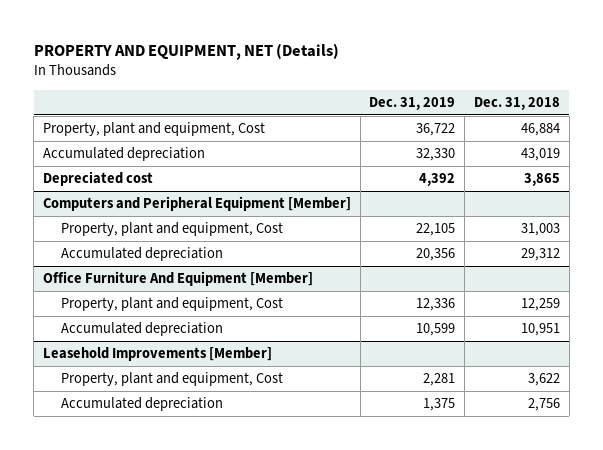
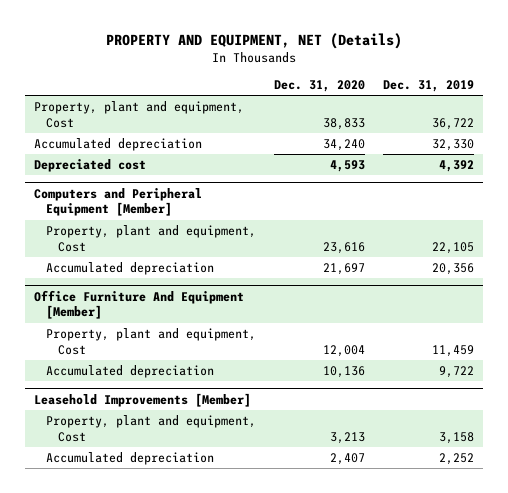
- | Dec. 31, 2019 | Dec. 31, 2018
+ | Dec. 31, 2020 | Dec. 31, 2019
@ Office Furniture And Equipment [Member]
- Property, plant and equipment, Cost | 12,336 | 12,259
- Accumulated depreciation | 10,599 | 10,951
+ Property, plant and equipment, Cost | 12,004 | 11,459
+ Accumulated depreciation | 10,136 | 9,722
@ Leasehold Improvements [Member]
- Property, plant and equipment, Cost | 2,281 | 3,622
- Accumulated depreciation | 1,375 | 2,756
+ Property, plant and equipment, Cost | 3,213 | 3,158
+ Accumulated depreciation | 2,407 | 2,252

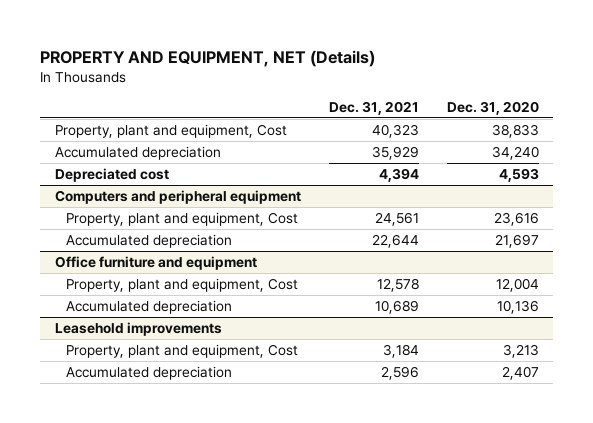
- | Dec. 31, 2020 | Dec. 31, 2019
+ | Dec. 31, 2021 | Dec. 31, 2020
- Computers and Peripheral Equipment [Member]
+ Computers and peripheral equipment
- Office Furniture And Equipment [Member]
+ Office furniture and equipment
- Leasehold Improvements [Member]
+ Leasehold improvements

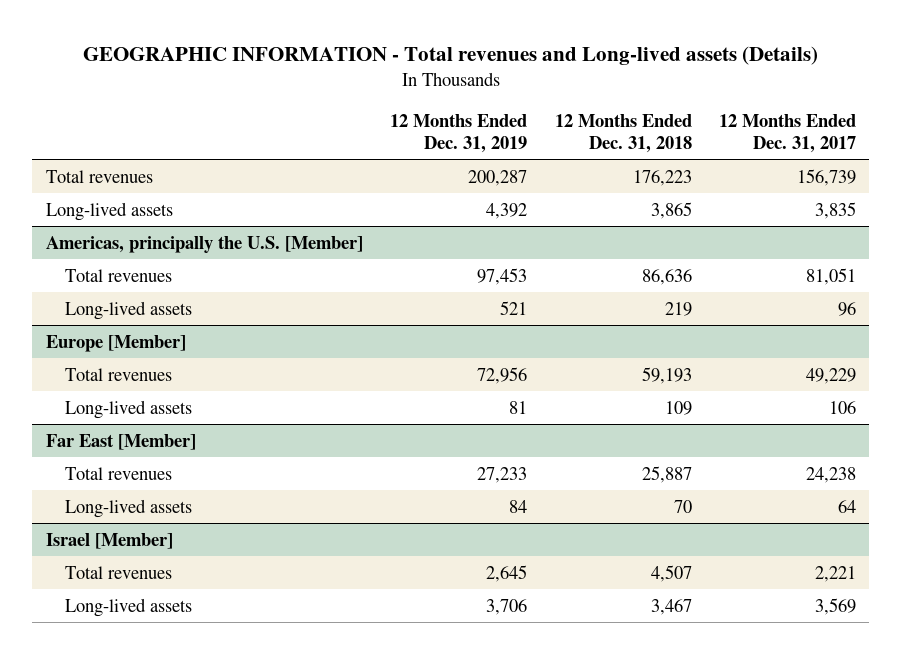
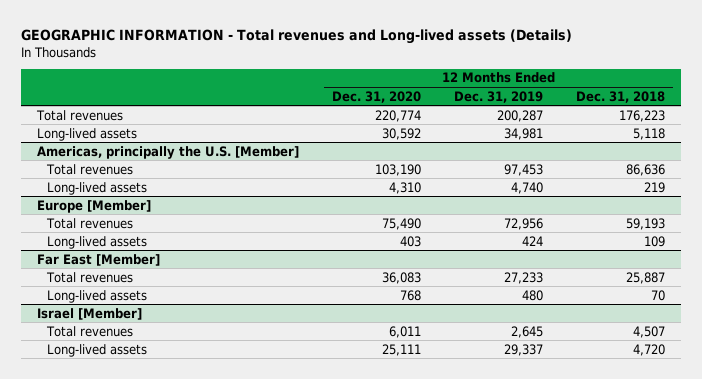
- | 12 Months Ended Dec. 31, 2019 | 12 Months Ended Dec. 31, 2018 | 12 Months Ended Dec. 31, 2017
+ | 12 Months Ended Dec. 31, 2020 | 12 Months Ended Dec. 31, 2019 | 12 Months Ended Dec. 31, 2018
- Long-lived assets | 4,392 | 3,865 | 3,835
+ Long-lived assets | 30,592 | 34,981 | 5,118
@ Americas, principally the U.S. [Member]
- Long-lived assets | 521 | 219 | 96
+ Long-lived assets | 4,310 | 4,740 | 219
@ Europe [Member]
- Long-lived assets | 81 | 109 | 106
+ Long-lived assets | 403 | 424 | 109
@ Far East [Member]
- Long-lived assets | 84 | 70 | 64
+ Long-lived assets | 768 | 480 | 70
@ Israel [Member]
- Long-lived assets | 3,706 | 3,467 | 3,569
+ Long-lived assets | 25,111 | 29,337 | 4,720

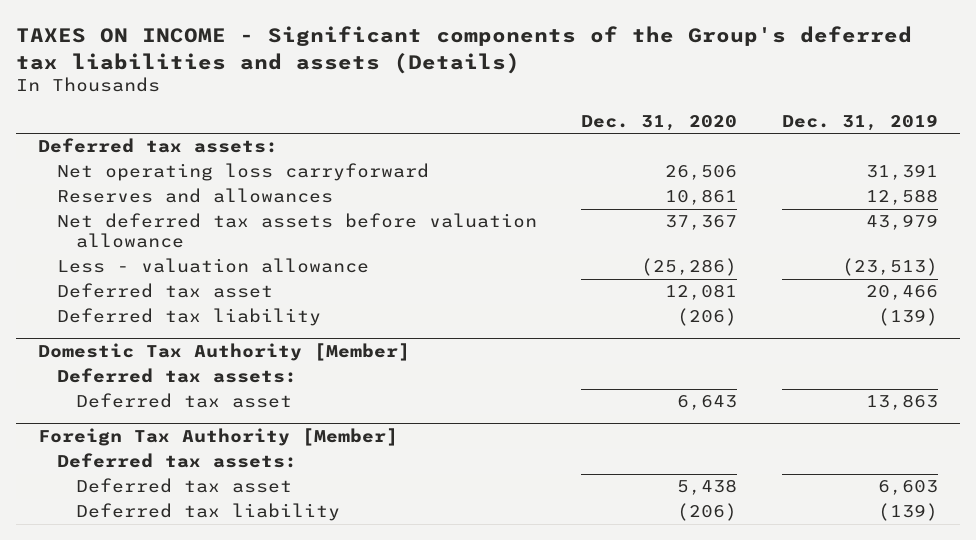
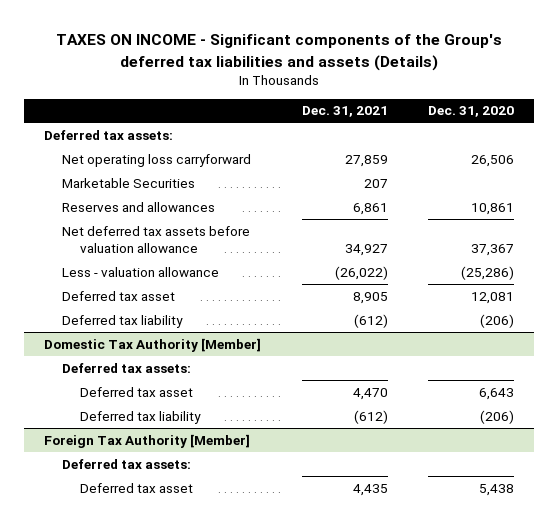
- | Dec. 31, 2020 | Dec. 31, 2019
+ | Dec. 31, 2021 | Dec. 31, 2020
+ Marketable Securities | 207 |
@ Domestic Tax Authority [Member]
+ Deferred tax liability | (612) | (206)
@ Foreign Tax Authority [Member]
- Deferred tax liability | (206) | (139)

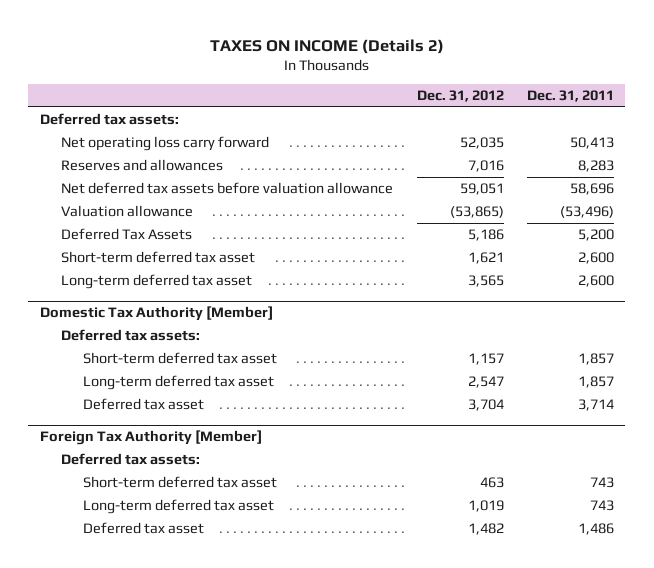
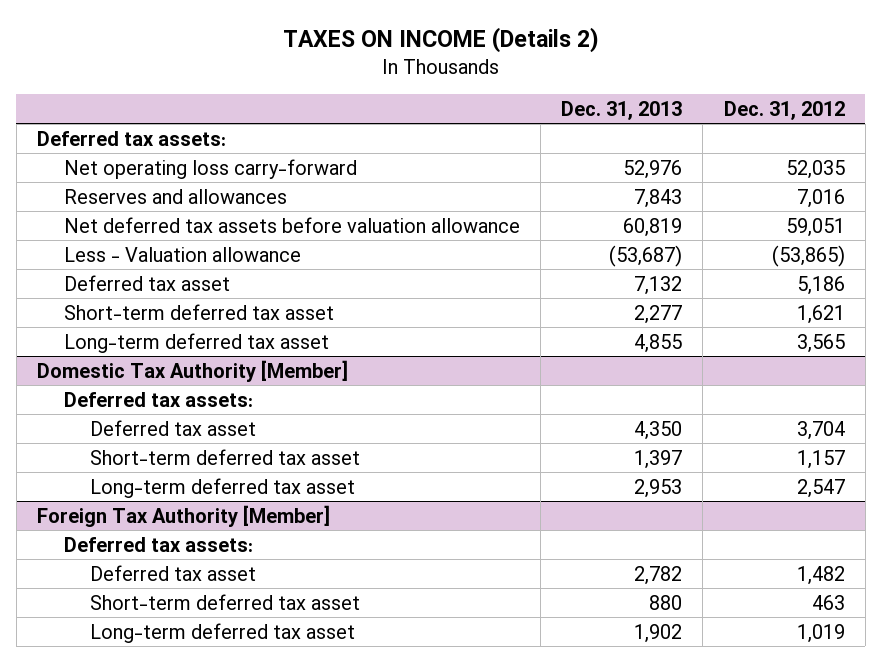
- | Dec. 31, 2012 | Dec. 31, 2011
+ | Dec. 31, 2013 | Dec. 31, 2012
- Net operating loss carry forward | 52,035 | 50,413
+ Net operating loss carry-forward | 52,976 | 52,035
- Valuation allowance | (53,865) | (53,496)
- Deferred Tax Assets | 5,186 | 5,200
+ Less - Valuation allowance | (53,687) | (53,865)
+ Deferred tax asset | 7,132 | 5,186
@ Domestic Tax Authority [Member]
moved up: Deferred tax asset | 4,350 | 3,704
@ Foreign Tax Authority [Member]
moved up: Deferred tax asset | 2,782 | 1,482

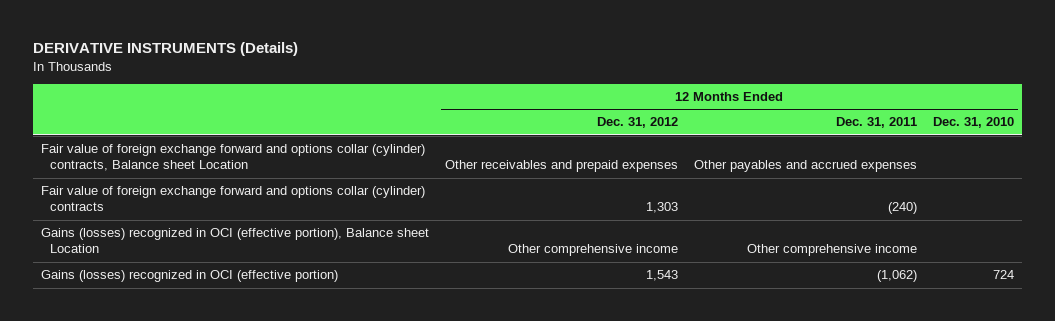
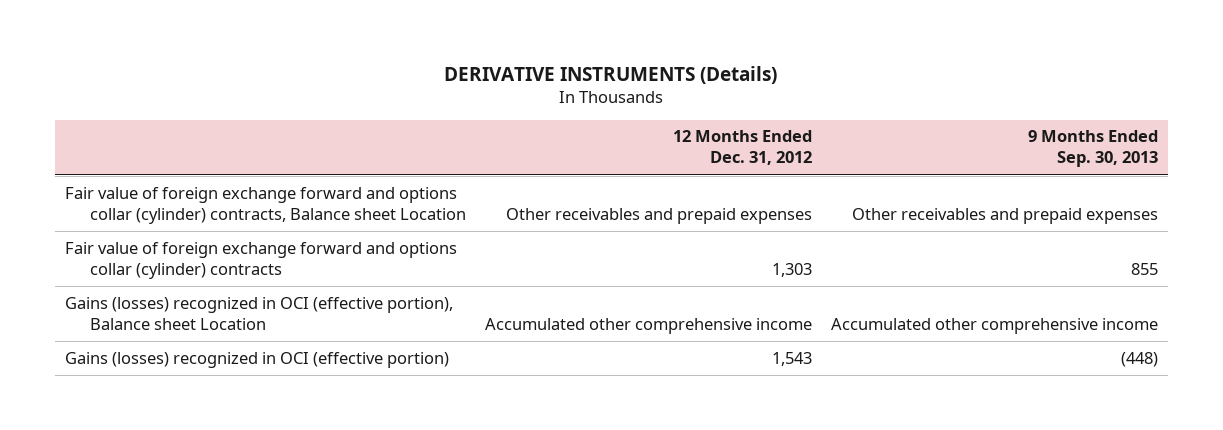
- | 12 Months Ended Dec. 31, 2012 | 12 Months Ended Dec. 31, 2011 | 12 Months Ended Dec. 31, 2010
+ | 12 Months Ended Dec. 31, 2012 | 9 Months Ended Sep. 30, 2013
- Gains (losses) recognized in OCI (effective portion), Balance sheet Location | Other comprehensive income | Other comprehensive income |
+ Gains (losses) recognized in OCI (effective portion), Balance sheet Location | Accumulated other comprehensive income | Accumulated other comprehensive income

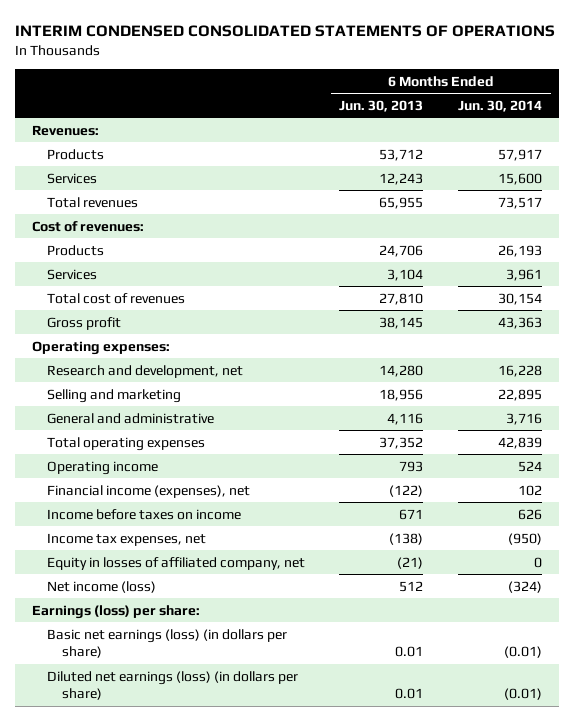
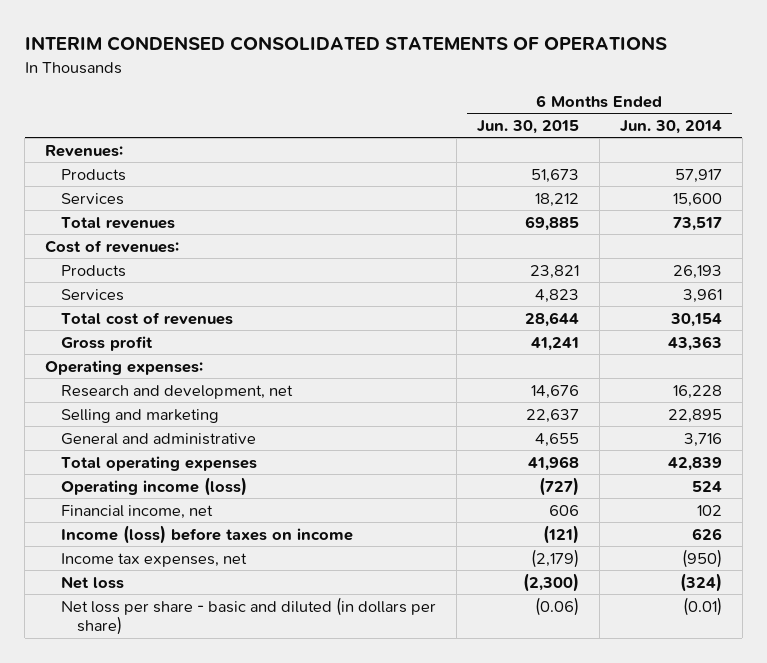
- | 6 Months Ended Jun. 30, 2013 | 6 Months Ended Jun. 30, 2014
+ | 6 Months Ended Jun. 30, 2015 | 6 Months Ended Jun. 30, 2014
- Operating income | 793 | 524
- Financial income (expenses), net | (122) | 102
- Income before taxes on income | 671 | 626
+ Operating income (loss) | (727) | 524
+ Financial income, net | 606 | 102
+ Income (loss) before taxes on income | (121) | 626
- Equity in losses of affiliated company, net | (21) | 0
- Net income (loss) | 512 | (324)
- Earnings (loss) per share:
- Basic net earnings (loss) (in dollars per share) | 0.01 | (0.01)
- Diluted net earnings (loss) (in dollars per share) | 0.01 | (0.01)
+ Net loss | (2,300) | (324)
+ Net loss per share - basic and diluted (in dollars per share) | (0.06) | (0.01)

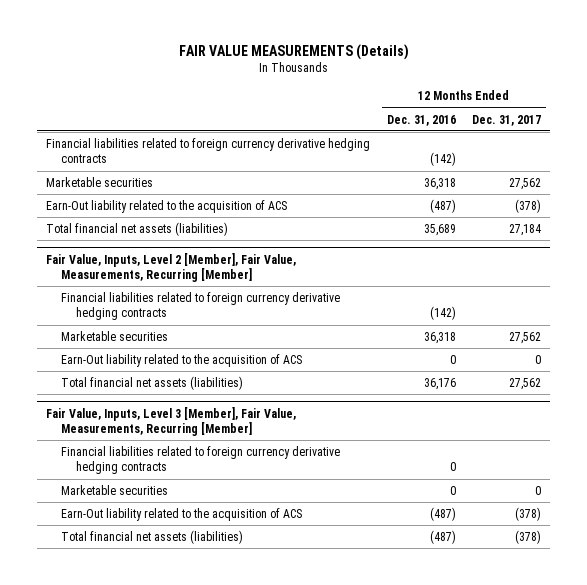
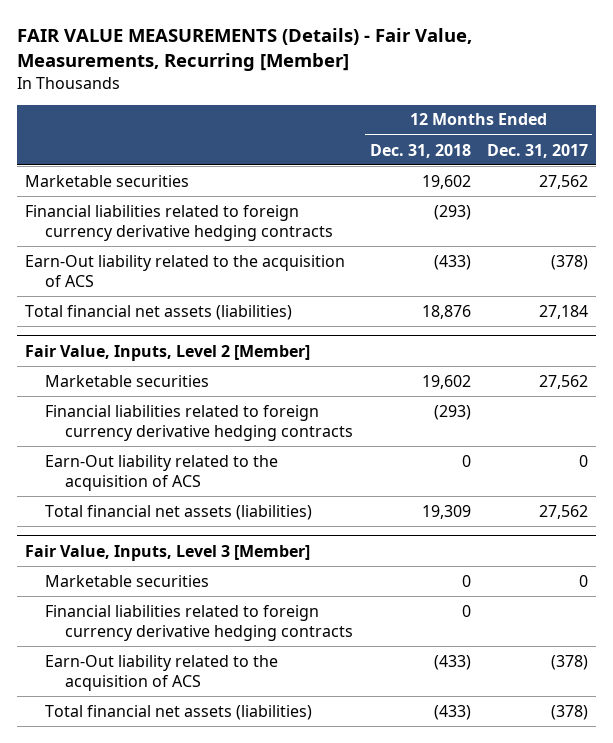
- FAIR VALUE MEASUREMENTS (Details)
+ FAIR VALUE MEASUREMENTS (Details) - Fair Value, Measurements, Recurring [Member]
- | 12 Months Ended Dec. 31, 2016 | 12 Months Ended Dec. 31, 2017
+ | 12 Months Ended Dec. 31, 2018 | 12 Months Ended Dec. 31, 2017
moved down: Financial liabilities related to foreign currency derivative hedging contracts | (293) |
- Fair Value, Inputs, Level 2 [Member], Fair Value, Measurements, Recurring [Member]
- Financial liabilities related to foreign currency derivative hedging contracts | (142) |
+ Fair Value, Inputs, Level 2 [Member]
+ Financial liabilities related to foreign currency derivative hedging contracts | (293) |
- Fair Value, Inputs, Level 3 [Member], Fair Value, Measurements, Recurring [Member]
- Financial liabilities related to foreign currency derivative hedging contracts | 0 |
+ Fair Value, Inputs, Level 3 [Member]
+ Financial liabilities related to foreign currency derivative hedging contracts | 0 |

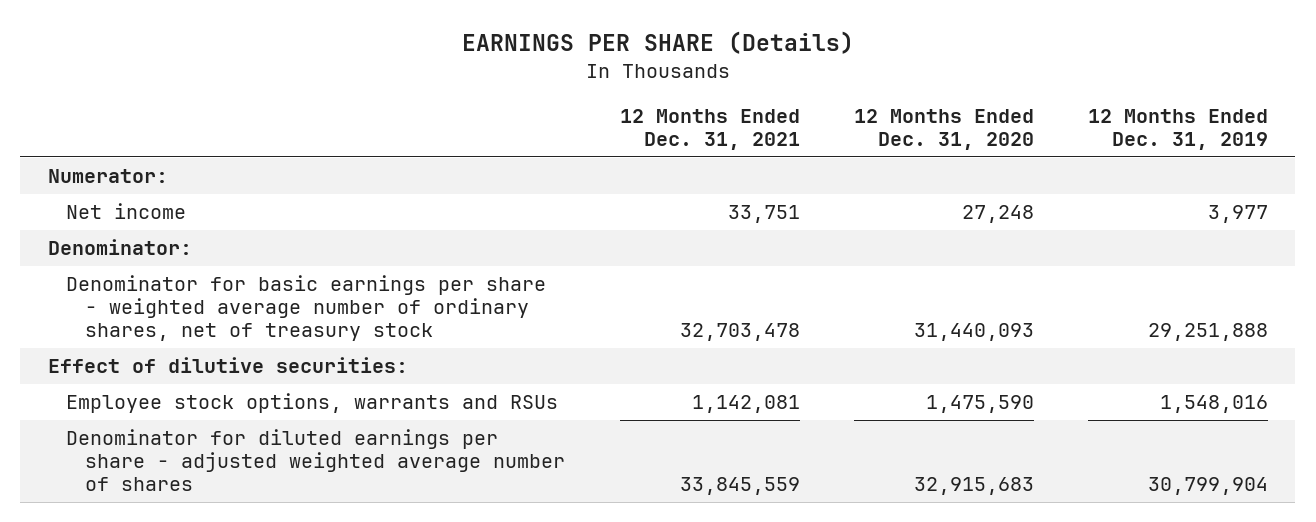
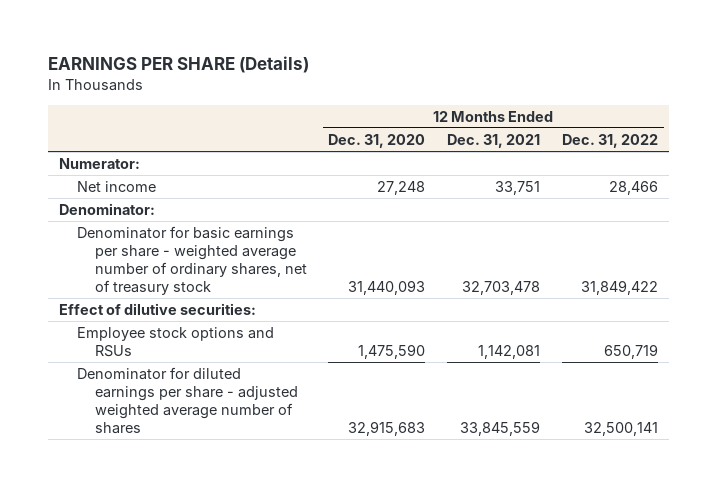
- | 12 Months Ended Dec. 31, 2021 | 12 Months Ended Dec. 31, 2020 | 12 Months Ended Dec. 31, 2019
+ | 12 Months Ended Dec. 31, 2020 | 12 Months Ended Dec. 31, 2021 | 12 Months Ended Dec. 31, 2022
- Employee stock options, warrants and RSUs | 1,142,081 | 1,475,590 | 1,548,016
+ Employee stock options and RSUs | 1,475,590 | 1,142,081 | 650,719

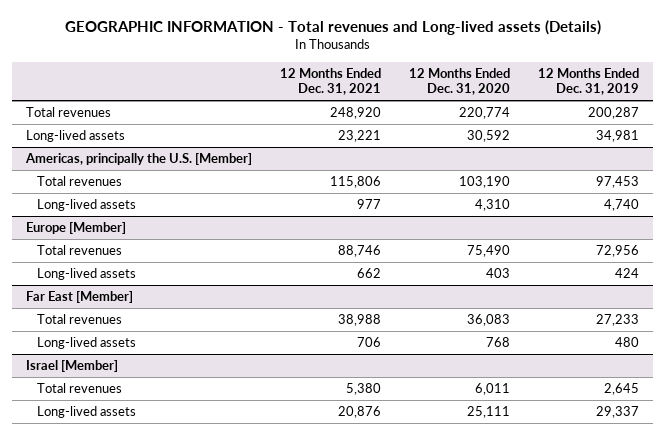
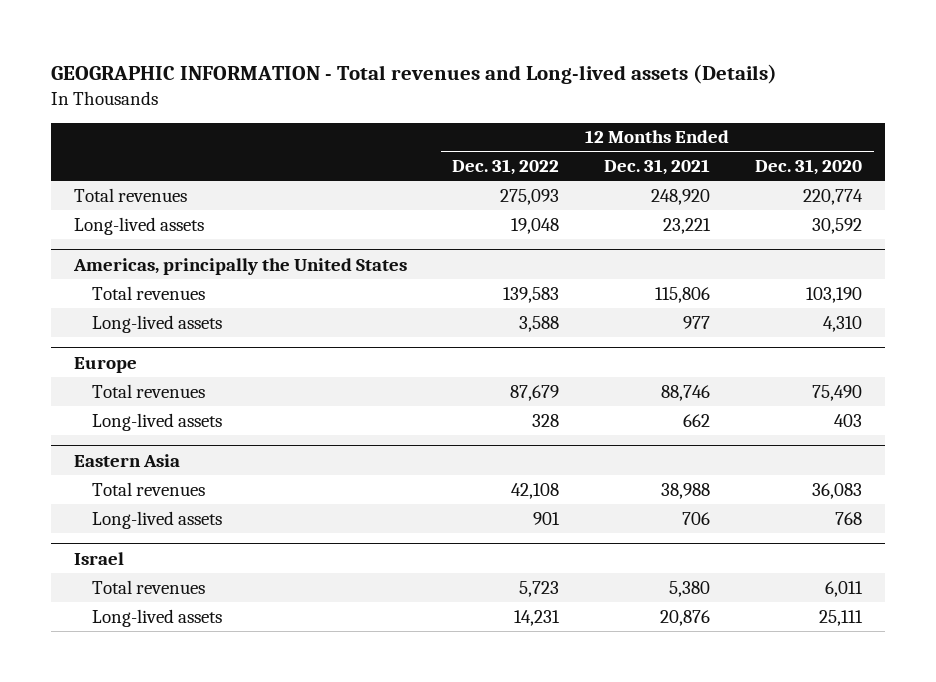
- | 12 Months Ended Dec. 31, 2021 | 12 Months Ended Dec. 31, 2020 | 12 Months Ended Dec. 31, 2019
+ | 12 Months Ended Dec. 31, 2022 | 12 Months Ended Dec. 31, 2021 | 12 Months Ended Dec. 31, 2020
- Americas, principally the U.S. [Member]
+ Americas, principally the United States
- Europe [Member]
+ Europe
- Far East [Member]
+ Eastern Asia
- Israel [Member]
+ Israel

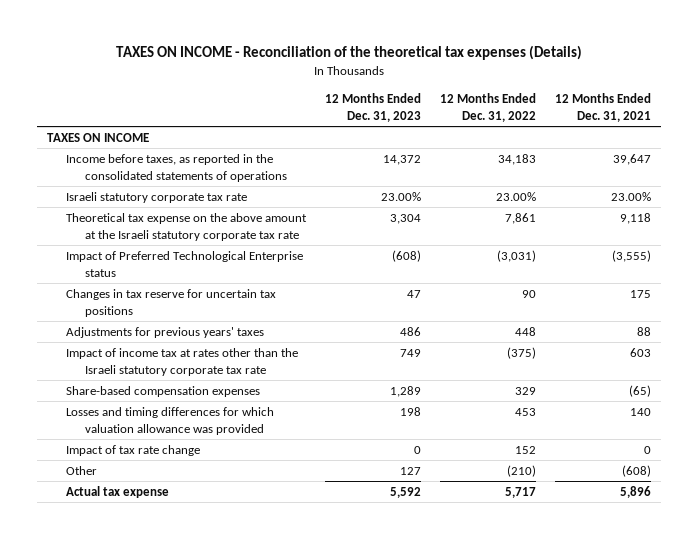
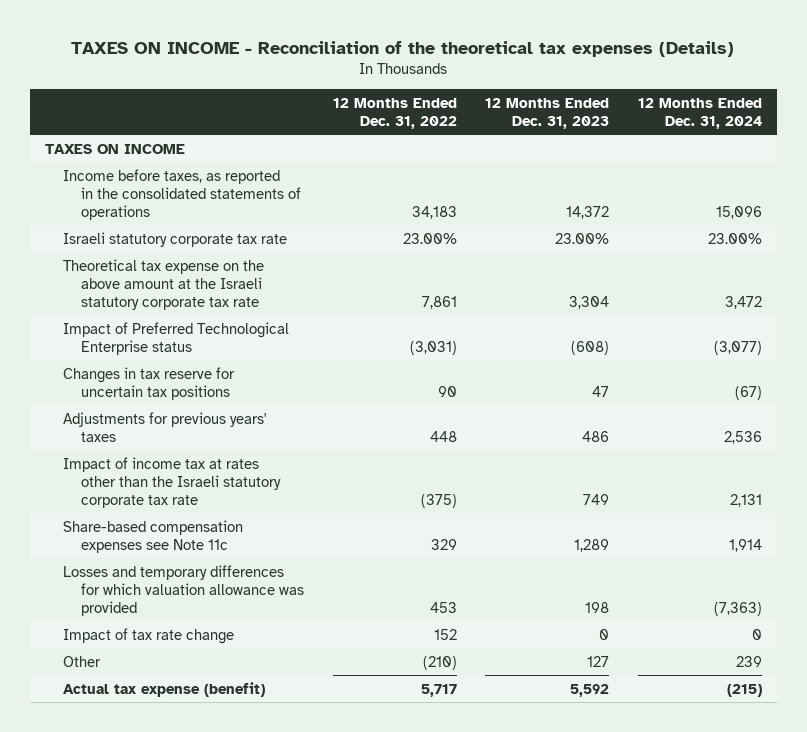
- | 12 Months Ended Dec. 31, 2023 | 12 Months Ended Dec. 31, 2022 | 12 Months Ended Dec. 31, 2021
+ | 12 Months Ended Dec. 31, 2022 | 12 Months Ended Dec. 31, 2023 | 12 Months Ended Dec. 31, 2024
- Share-based compensation expenses | 1,289 | 329 | (65)
- Losses and timing differences for which valuation allowance was provided | 198 | 453 | 140
+ Share-based compensation expenses see Note 11c | 329 | 1,289 | 1,914
+ Losses and temporary differences for which valuation allowance was provided | 453 | 198 | (7,363)
- Actual tax expense | 5,592 | 5,717 | 5,896
+ Actual tax expense (benefit) | 5,717 | 5,592 | (215)

